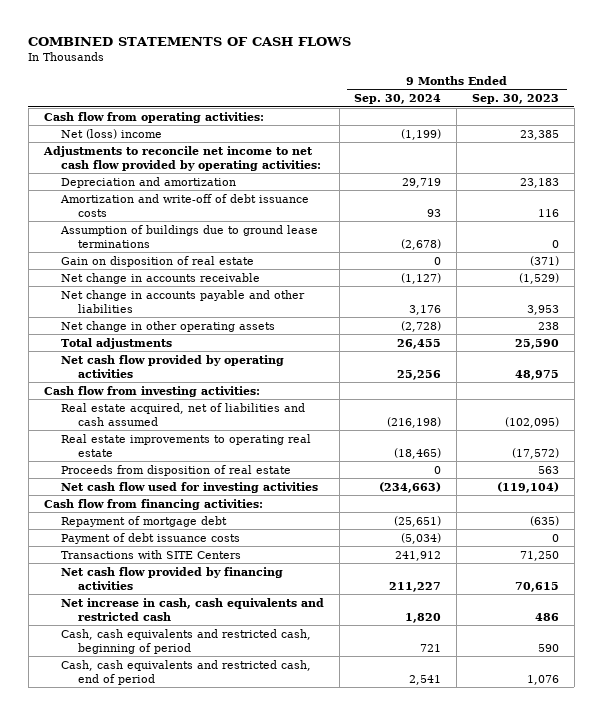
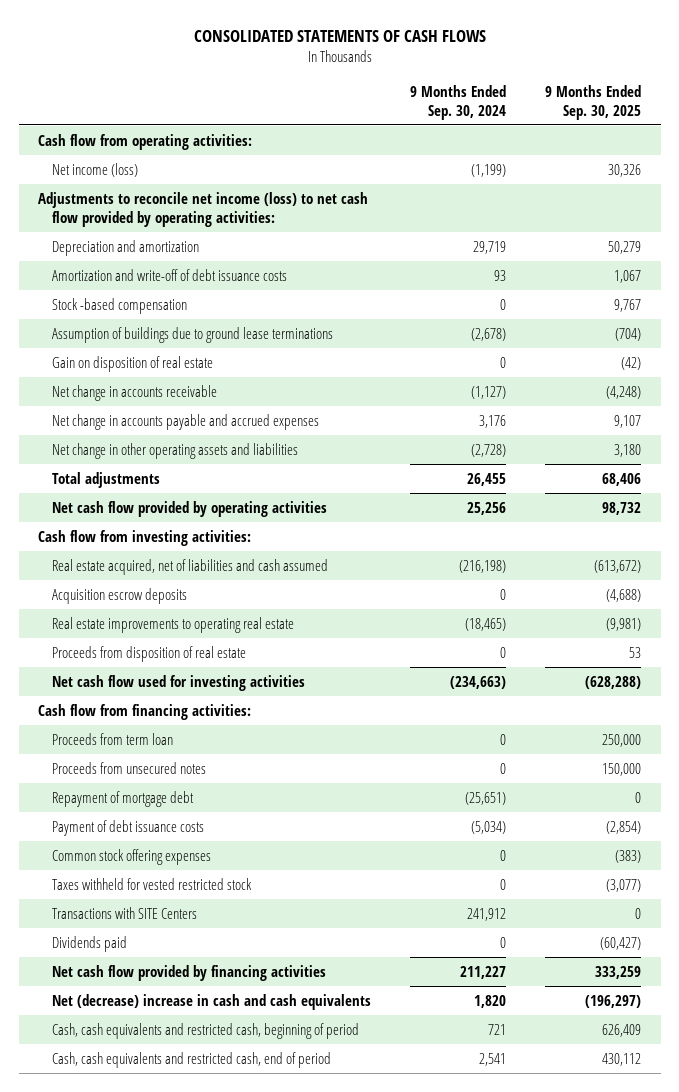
- COMBINED STATEMENTS OF CASH FLOWS
+ CONSOLIDATED STATEMENTS OF CASH FLOWS
- | 9 Months Ended Sep. 30, 2024 | 9 Months Ended Sep. 30, 2023
+ | 9 Months Ended Sep. 30, 2024 | 9 Months Ended Sep. 30, 2025
- Net (loss) income | (1,199) | 23,385
- Adjustments to reconcile net income to net cash flow provided by operating activities:
+ Net income (loss) | (1,199) | 30,326
+ Adjustments to reconcile net income (loss) to net cash flow provided by operating activities:
+ Stock -based compensation | 0 | 9,767
- Net change in accounts payable and other liabilities | 3,176 | 3,953
- Net change in other operating assets | (2,728) | 238
+ Net change in accounts payable and accrued expenses | 3,176 | 9,107
+ Net change in other operating assets and liabilities | (2,728) | 3,180
+ Acquisition escrow deposits | 0 | (4,688)
+ Proceeds from term loan | 0 | 250,000
+ Proceeds from unsecured notes | 0 | 150,000
+ Common stock offering expenses | 0 | (383)
+ Taxes withheld for vested restricted stock | 0 | (3,077)
+ Dividends paid | 0 | (60,427)
- Net increase in cash, cash equivalents and restricted cash | 1,820 | 486
+ Net (decrease) increase in cash and cash equivalents | 1,820 | (196,297)

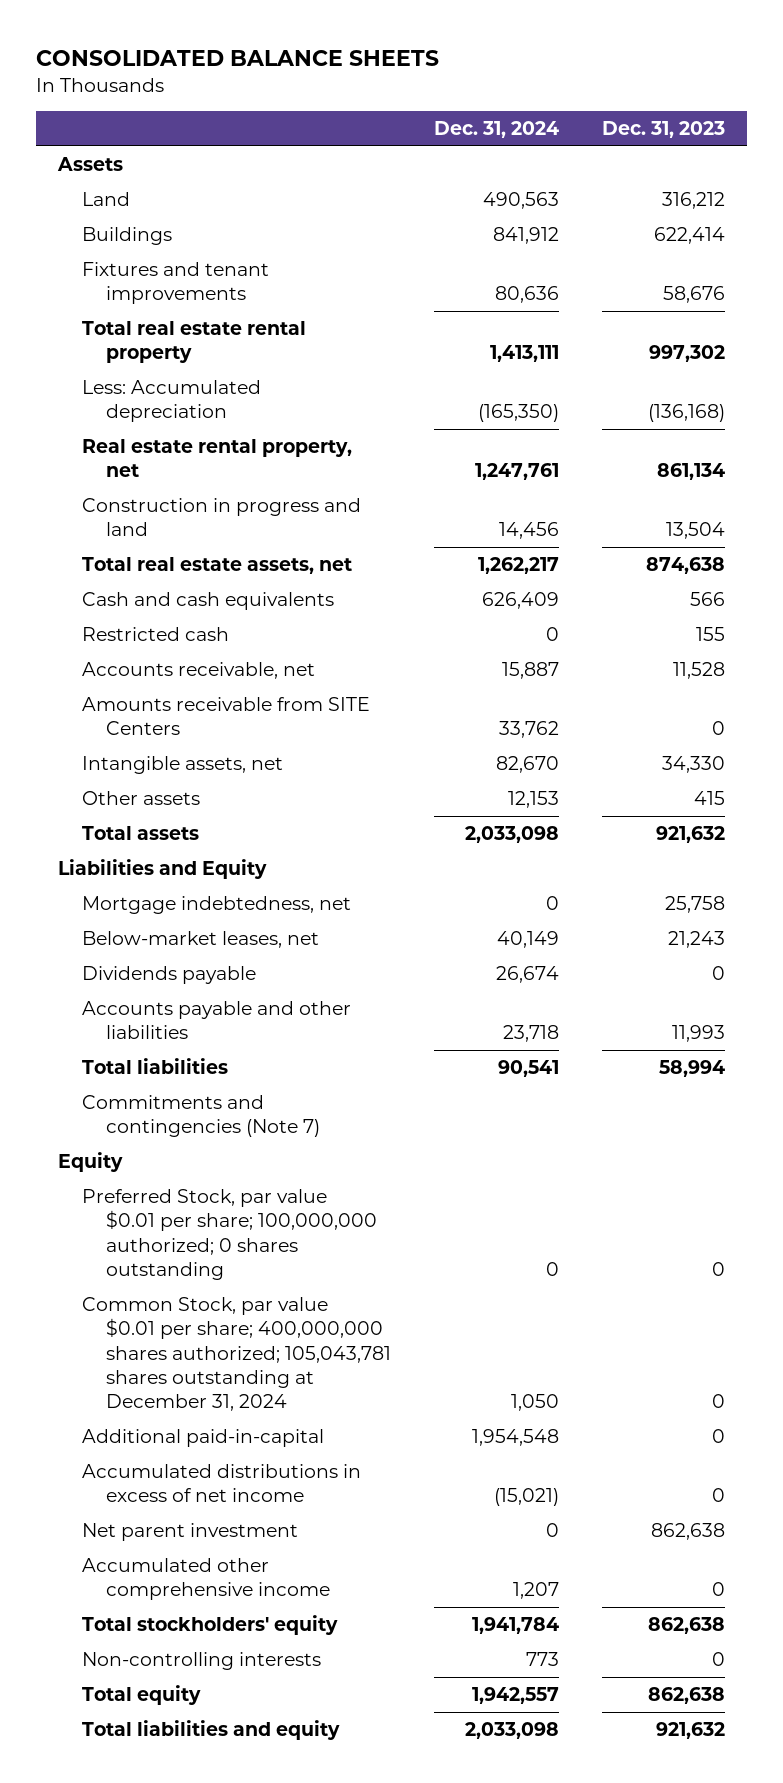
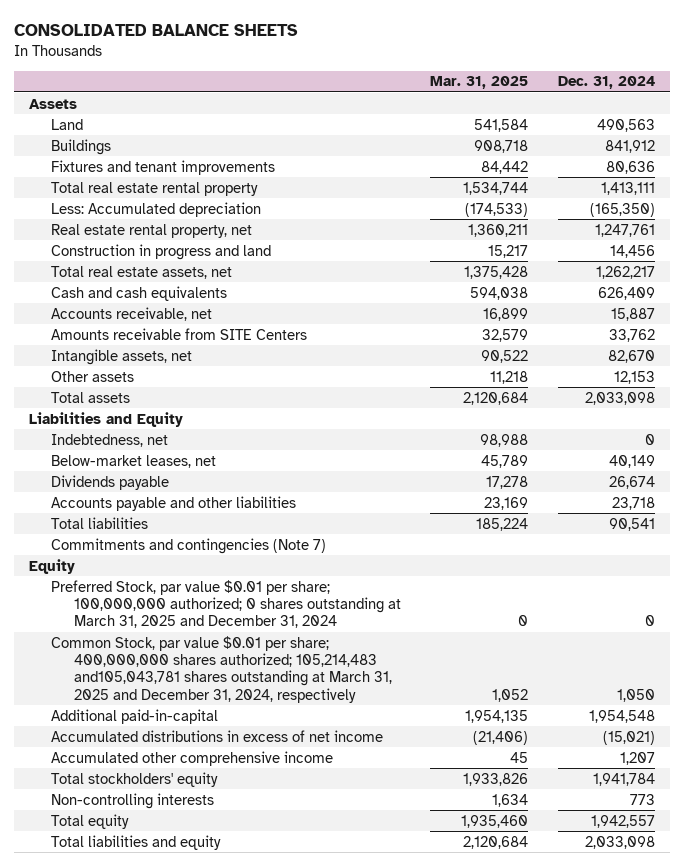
- | Dec. 31, 2024 | Dec. 31, 2023
+ | Mar. 31, 2025 | Dec. 31, 2024
- Restricted cash | 0 | 155
- Mortgage indebtedness, net | 0 | 25,758
+ Indebtedness, net | 98,988 | 0
- Preferred Stock, par value $0.01 per share; 100,000,000 authorized; 0 shares outstanding | 0 | 0
- Common Stock, par value $0.01 per share; 400,000,000 shares authorized; 105,043,781 shares outstanding at December 31, 2024 | 1,050 | 0
+ Preferred Stock, par value $0.01 per share; 100,000,000 authorized; 0 shares outstanding at March 31, 2025 and December 31, 2024 | 0 | 0
+ Common Stock, par value $0.01 per share; 400,000,000 shares authorized; 105,214,483 and105,043,781 shares outstanding at March 31, 2025 and December 31, 2024, respectively | 1,052 | 1,050
- Net parent investment | 0 | 862,638

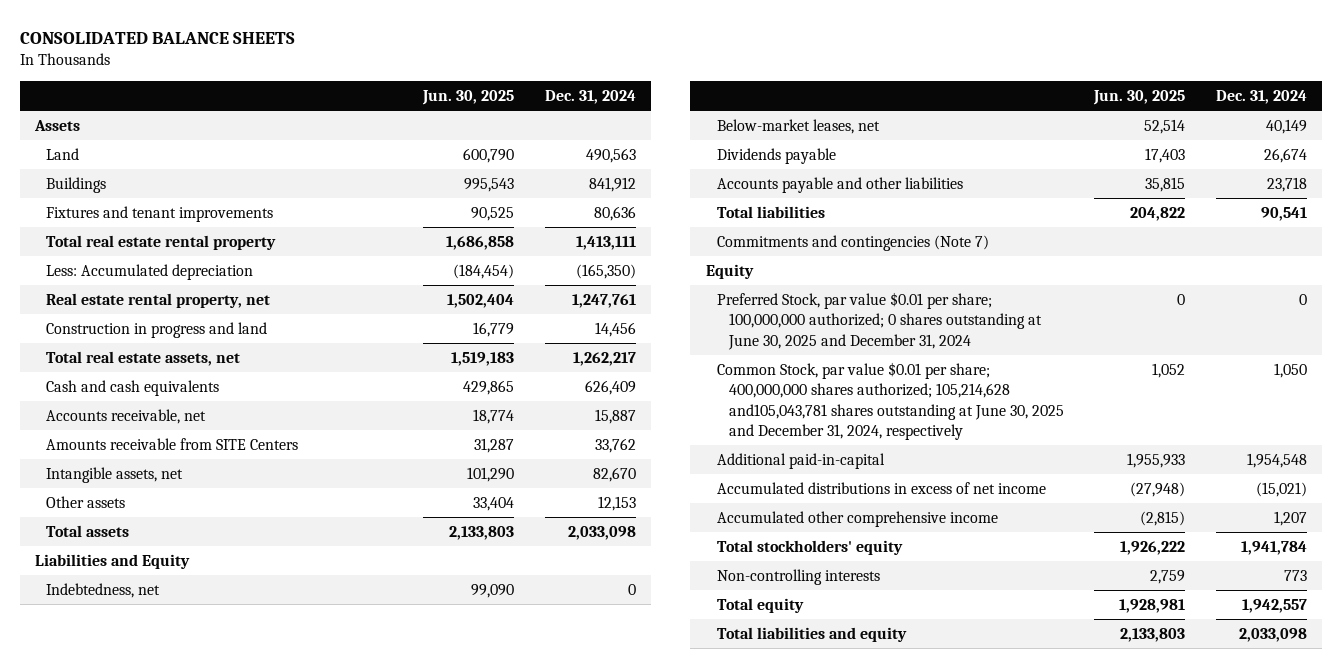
- | Mar. 31, 2025 | Dec. 31, 2024
+ | Jun. 30, 2025 | Dec. 31, 2024
- Preferred Stock, par value $0.01 per share; 100,000,000 authorized; 0 shares outstanding at March 31, 2025 and December 31, 2024 | 0 | 0
- Common Stock, par value $0.01 per share; 400,000,000 shares authorized; 105,214,483 and105,043,781 shares outstanding at March 31, 2025 and December 31, 2024, respectively | 1,052 | 1,050
+ Preferred Stock, par value $0.01 per share; 100,000,000 authorized; 0 shares outstanding at June 30, 2025 and December 31, 2024 | 0 | 0
+ Common Stock, par value $0.01 per share; 400,000,000 shares authorized; 105,214,628 and105,043,781 shares outstanding at June 30, 2025 and December 31, 2024, respectively | 1,052 | 1,050

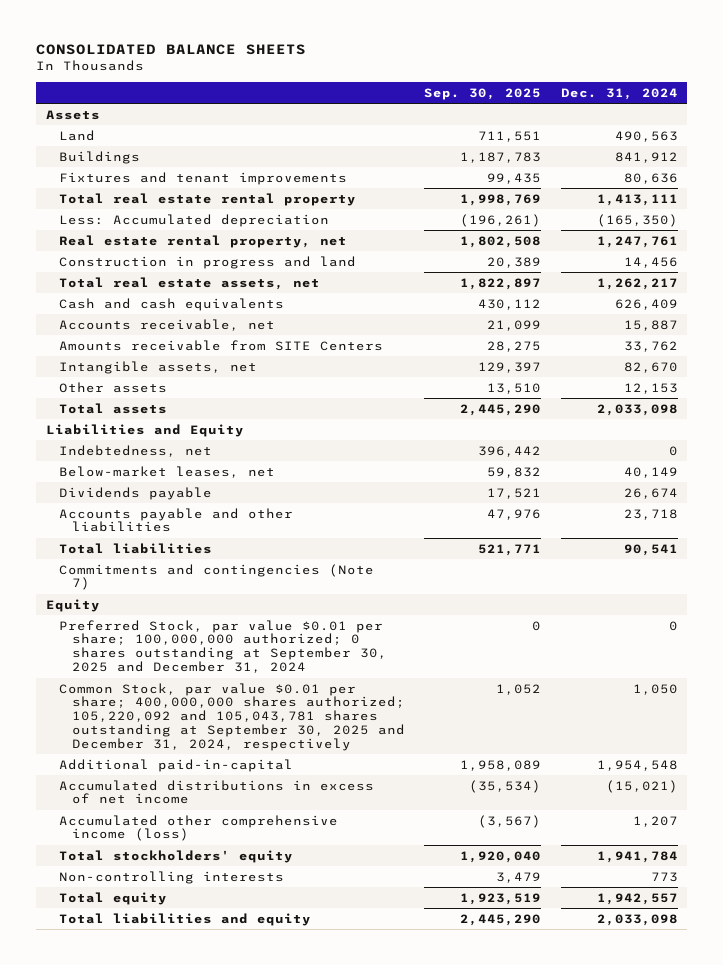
- | Jun. 30, 2025 | Dec. 31, 2024
+ | Sep. 30, 2025 | Dec. 31, 2024
- Preferred Stock, par value $0.01 per share; 100,000,000 authorized; 0 shares outstanding at June 30, 2025 and December 31, 2024 | 0 | 0
- Common Stock, par value $0.01 per share; 400,000,000 shares authorized; 105,214,628 and105,043,781 shares outstanding at June 30, 2025 and December 31, 2024, respectively | 1,052 | 1,050
+ Preferred Stock, par value $0.01 per share; 100,000,000 authorized; 0 shares outstanding at September 30, 2025 and December 31, 2024 | 0 | 0
+ Common Stock, par value $0.01 per share; 400,000,000 shares authorized; 105,220,092 and 105,043,781 shares outstanding at September 30, 2025 and December 31, 2024, respectively | 1,052 | 1,050
- Accumulated other comprehensive income | (2,815) | 1,207
+ Accumulated other comprehensive income (loss) | (3,567) | 1,207

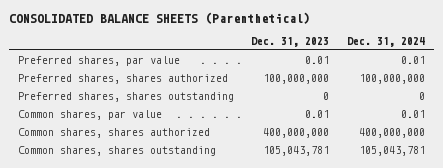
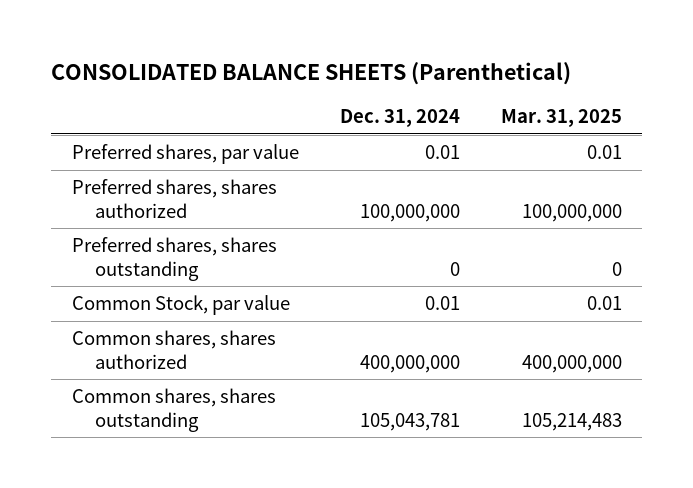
- | Dec. 31, 2023 | Dec. 31, 2024
+ | Dec. 31, 2024 | Mar. 31, 2025
- Common shares, par value | 0.01 | 0.01
+ Common Stock, par value | 0.01 | 0.01

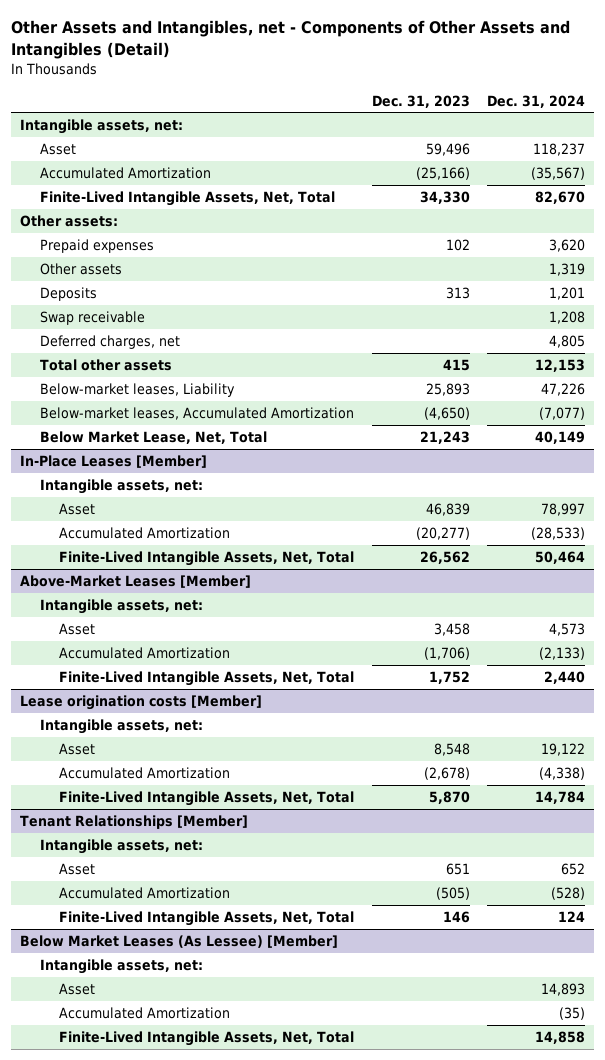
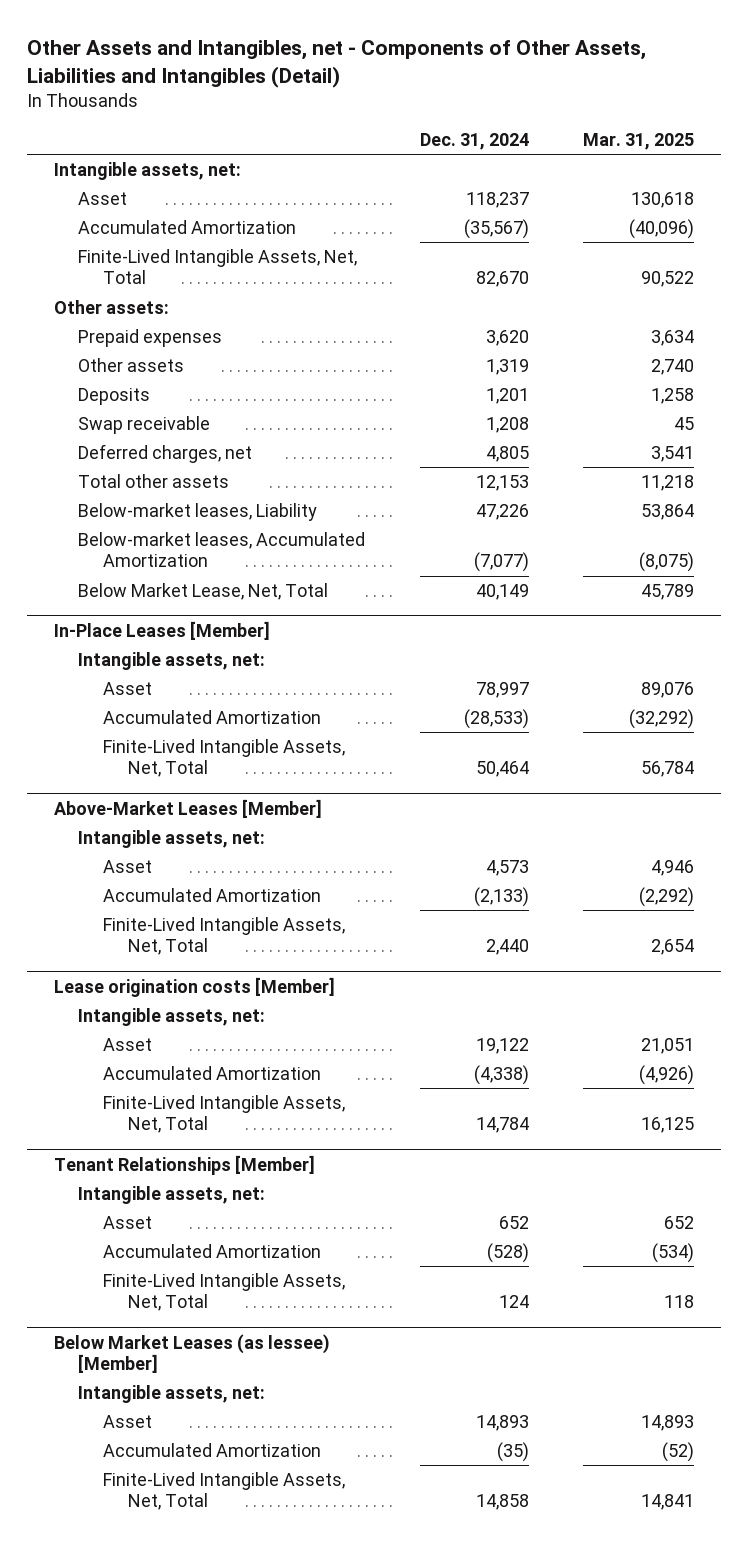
- Other Assets and Intangibles, net - Components of Other Assets and Intangibles (Detail)
+ Other Assets and Intangibles, net - Components of Other Assets, Liabilities and Intangibles (Detail)
- | Dec. 31, 2023 | Dec. 31, 2024
+ | Dec. 31, 2024 | Mar. 31, 2025
- Below Market Leases (As Lessee) [Member]
+ Below Market Leases (as lessee) [Member]

